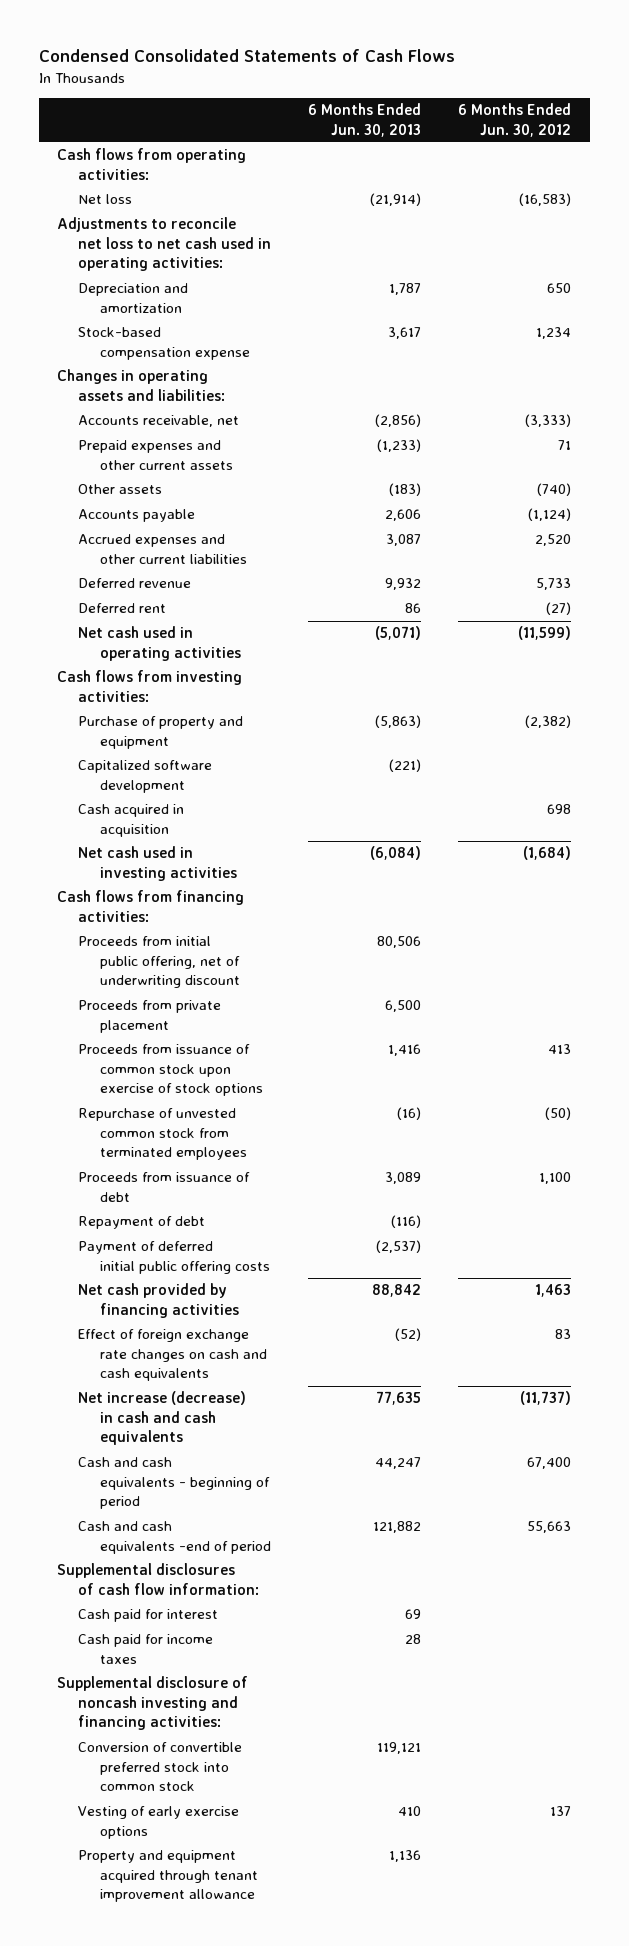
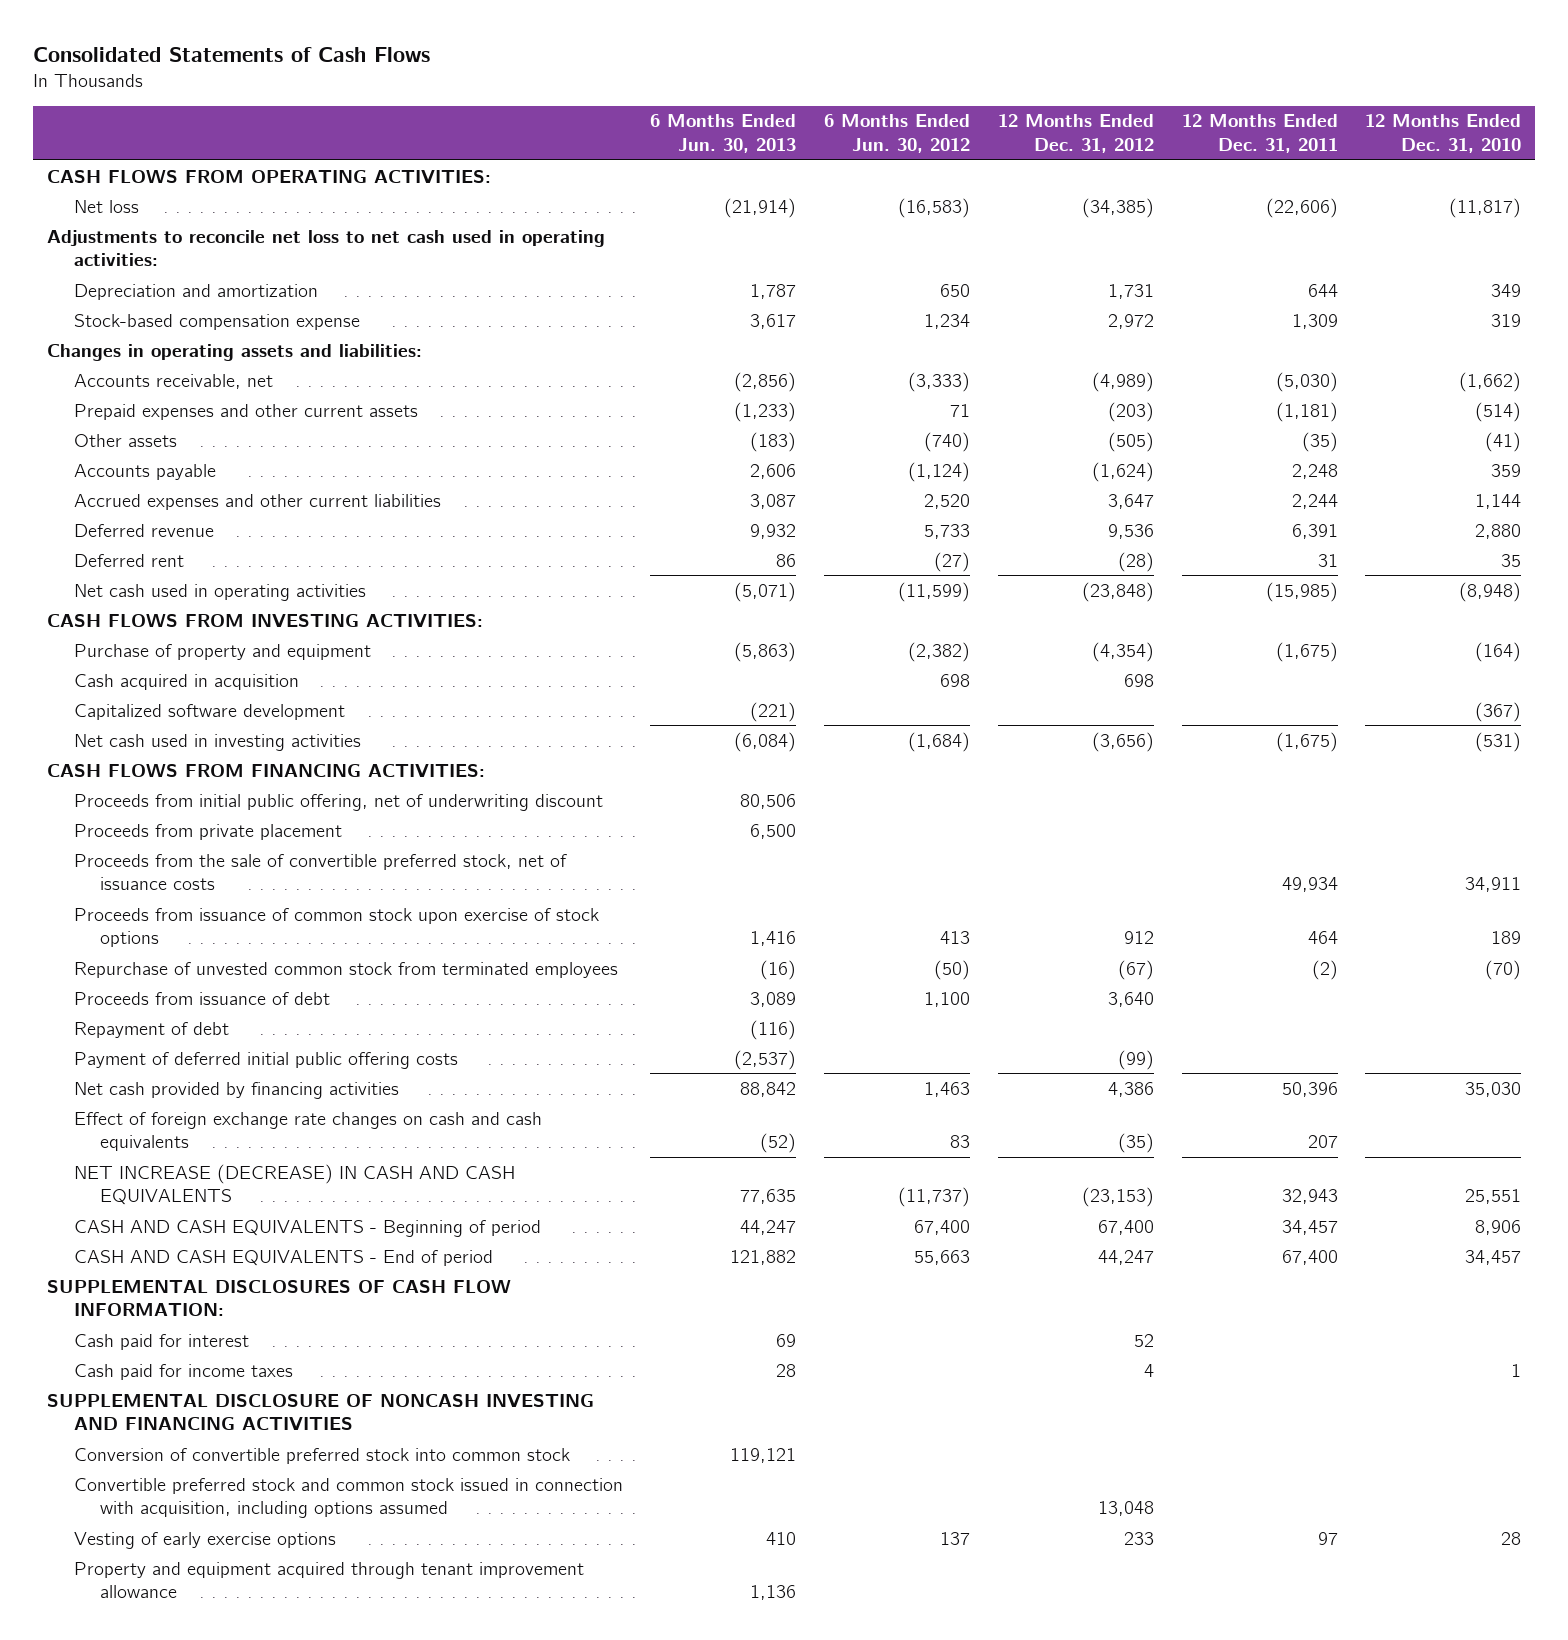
- Condensed Consolidated Statements of Cash Flows
+ Consolidated Statements of Cash Flows
- | 6 Months Ended Jun. 30, 2013 | 6 Months Ended Jun. 30, 2012
+ | 6 Months Ended Jun. 30, 2013 | 6 Months Ended Jun. 30, 2012 | 12 Months Ended Dec. 31, 2012 | 12 Months Ended Dec. 31, 2011 | 12 Months Ended Dec. 31, 2010
- Cash flows from operating activities:
+ CASH FLOWS FROM OPERATING ACTIVITIES:
- Cash flows from investing activities:
+ CASH FLOWS FROM INVESTING ACTIVITIES:
moved down: Capitalized software development | (221) | | | | (367)
- Cash flows from financing activities:
+ CASH FLOWS FROM FINANCING ACTIVITIES:
+ Proceeds from the sale of convertible preferred stock, net of issuance costs | | | | 49,934 | 34,911
- Net increase (decrease) in cash and cash equivalents | 77,635 | (11,737)
- Cash and cash equivalents - beginning of period | 44,247 | 67,400
- Cash and cash equivalents -end of period | 121,882 | 55,663
- Supplemental disclosures of cash flow information:
+ NET INCREASE (DECREASE) IN CASH AND CASH EQUIVALENTS | 77,635 | (11,737) | (23,153) | 32,943 | 25,551
+ CASH AND CASH EQUIVALENTS - Beginning of period | 44,247 | 67,400 | 67,400 | 34,457 | 8,906
+ CASH AND CASH EQUIVALENTS - End of period | 121,882 | 55,663 | 44,247 | 67,400 | 34,457
+ SUPPLEMENTAL DISCLOSURES OF CASH FLOW INFORMATION:
- Supplemental disclosure of noncash investing and financing activities:
+ SUPPLEMENTAL DISCLOSURE OF NONCASH INVESTING AND FINANCING ACTIVITIES
+ Convertible preferred stock and common stock issued in connection with acquisition, including options assumed | | | 13,048 | |

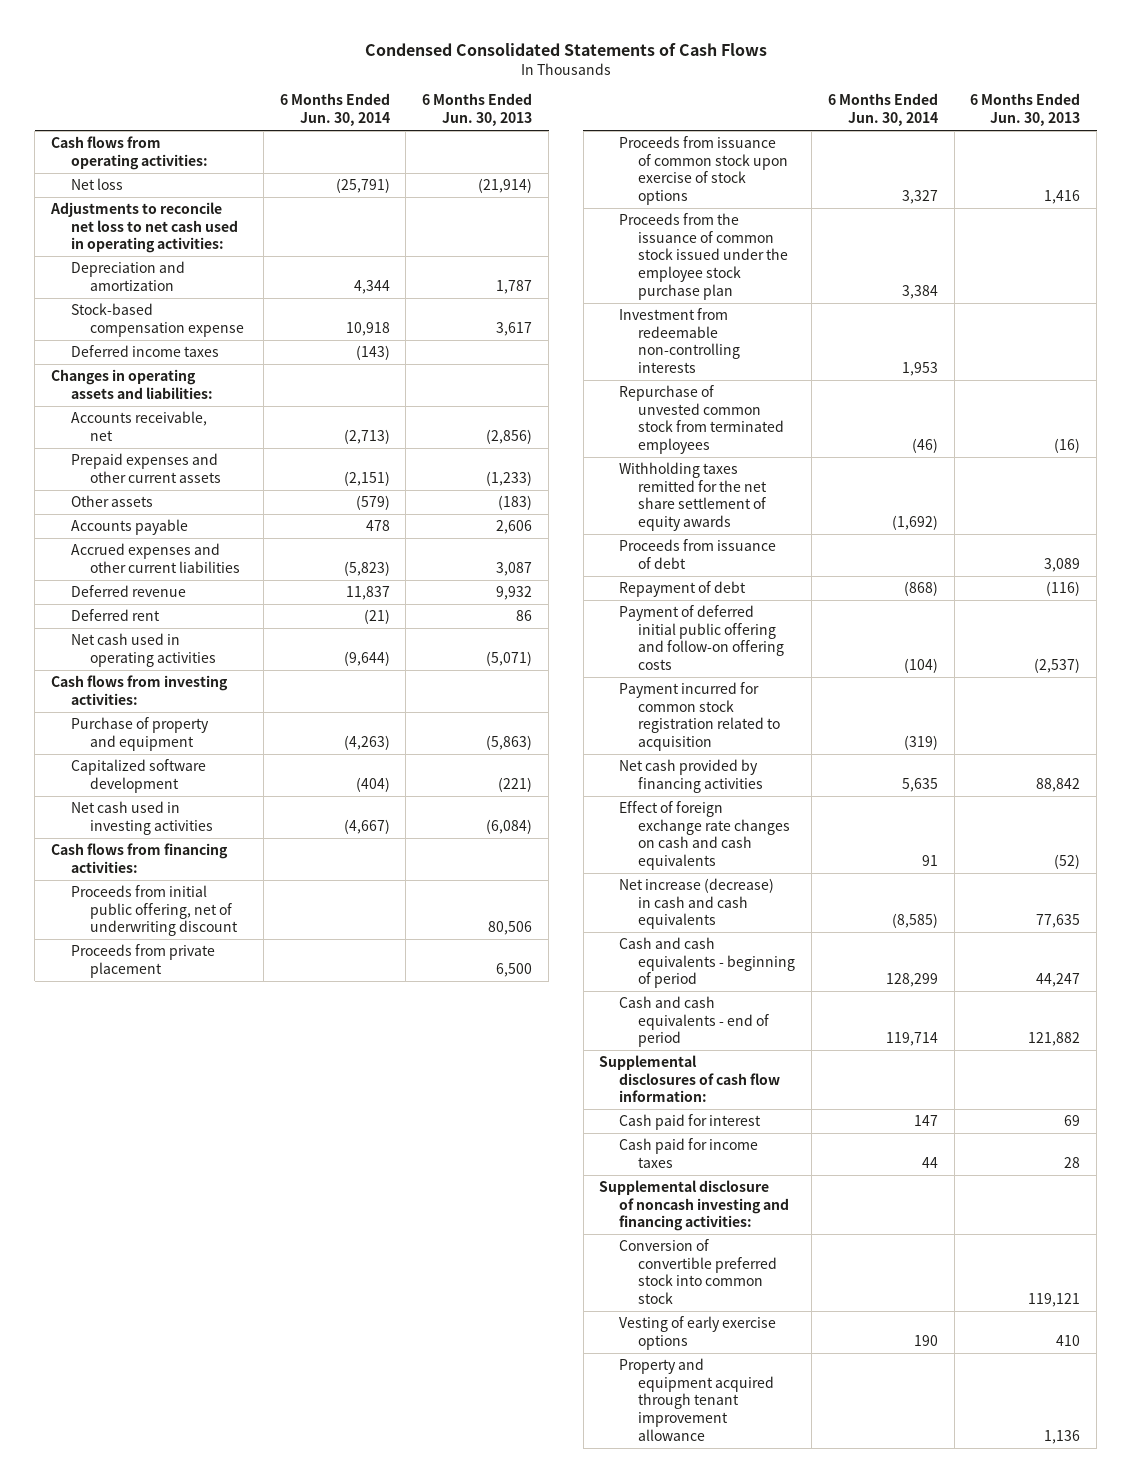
- Consolidated Statements of Cash Flows
+ Condensed Consolidated Statements of Cash Flows
- | 6 Months Ended Jun. 30, 2013 | 6 Months Ended Jun. 30, 2012 | 12 Months Ended Dec. 31, 2012 | 12 Months Ended Dec. 31, 2011 | 12 Months Ended Dec. 31, 2010
+ | 6 Months Ended Jun. 30, 2014 | 6 Months Ended Jun. 30, 2013
- CASH FLOWS FROM OPERATING ACTIVITIES:
+ Cash flows from operating activities:
+ Deferred income taxes | (143) |
- CASH FLOWS FROM INVESTING ACTIVITIES:
+ Cash flows from investing activities:
- Cash acquired in acquisition | | 698 | 698 | |
- CASH FLOWS FROM FINANCING ACTIVITIES:
+ Cash flows from financing activities:
- Proceeds from the sale of convertible preferred stock, net of issuance costs | | | | 49,934 | 34,911
+ Proceeds from the issuance of common stock issued under the employee stock purchase plan | 3,384 |
+ Investment from redeemable non-controlling interests | 1,953 |
+ Withholding taxes remitted for the net share settlement of equity awards | (1,692) |
- Payment of deferred initial public offering costs | (2,537) | | (99) | |
+ Payment of deferred initial public offering and follow-on offering costs | (104) | (2,537)
+ Payment incurred for common stock registration related to acquisition | (319) |
- NET INCREASE (DECREASE) IN CASH AND CASH EQUIVALENTS | 77,635 | (11,737) | (23,153) | 32,943 | 25,551
- CASH AND CASH EQUIVALENTS - Beginning of period | 44,247 | 67,400 | 67,400 | 34,457 | 8,906
- CASH AND CASH EQUIVALENTS - End of period | 121,882 | 55,663 | 44,247 | 67,400 | 34,457
- SUPPLEMENTAL DISCLOSURES OF CASH FLOW INFORMATION:
+ Net increase (decrease) in cash and cash equivalents | (8,585) | 77,635
+ Cash and cash equivalents - beginning of period | 128,299 | 44,247
+ Cash and cash equivalents - end of period | 119,714 | 121,882
+ Supplemental disclosures of cash flow information:
- SUPPLEMENTAL DISCLOSURE OF NONCASH INVESTING AND FINANCING ACTIVITIES
+ Supplemental disclosure of noncash investing and financing activities:
- Convertible preferred stock and common stock issued in connection with acquisition, including options assumed | | | 13,048 | |

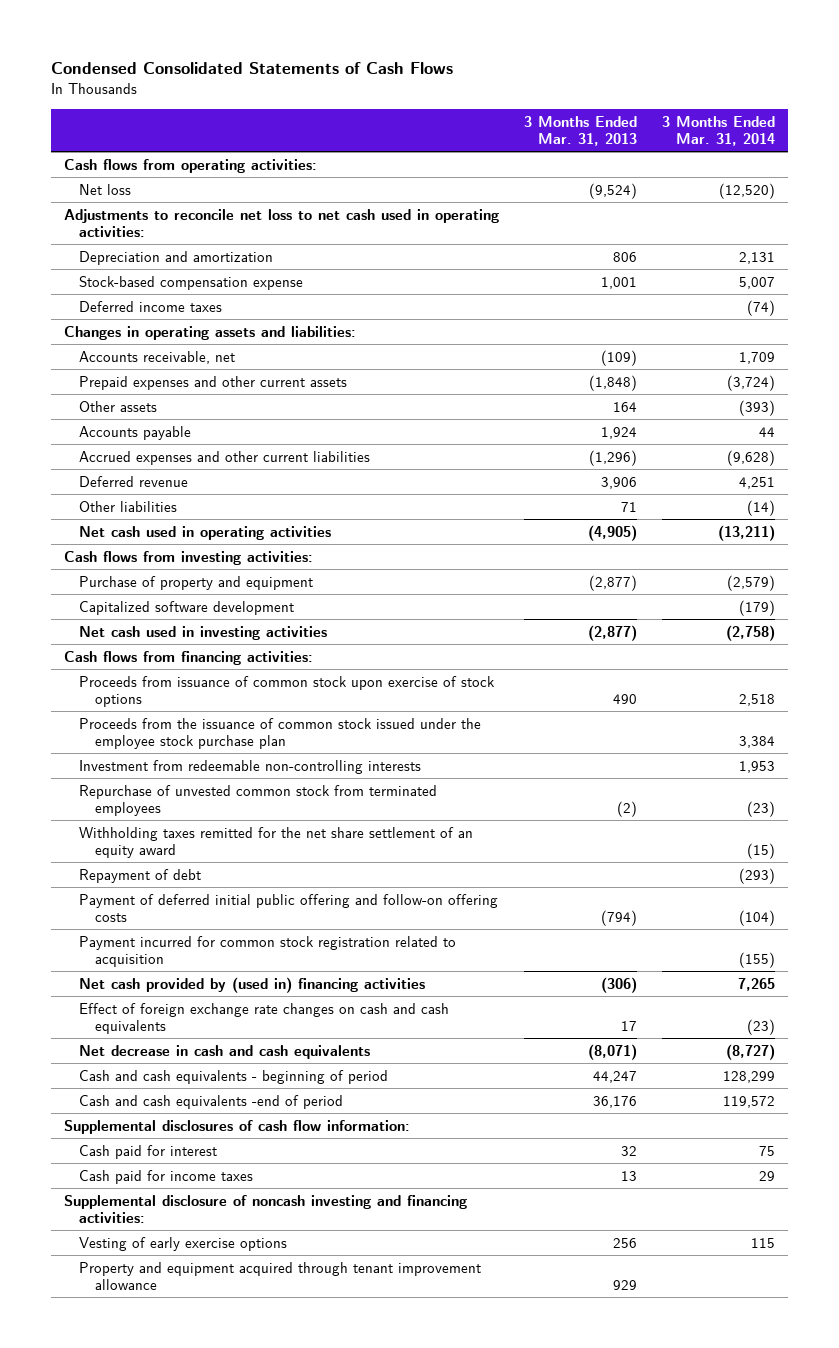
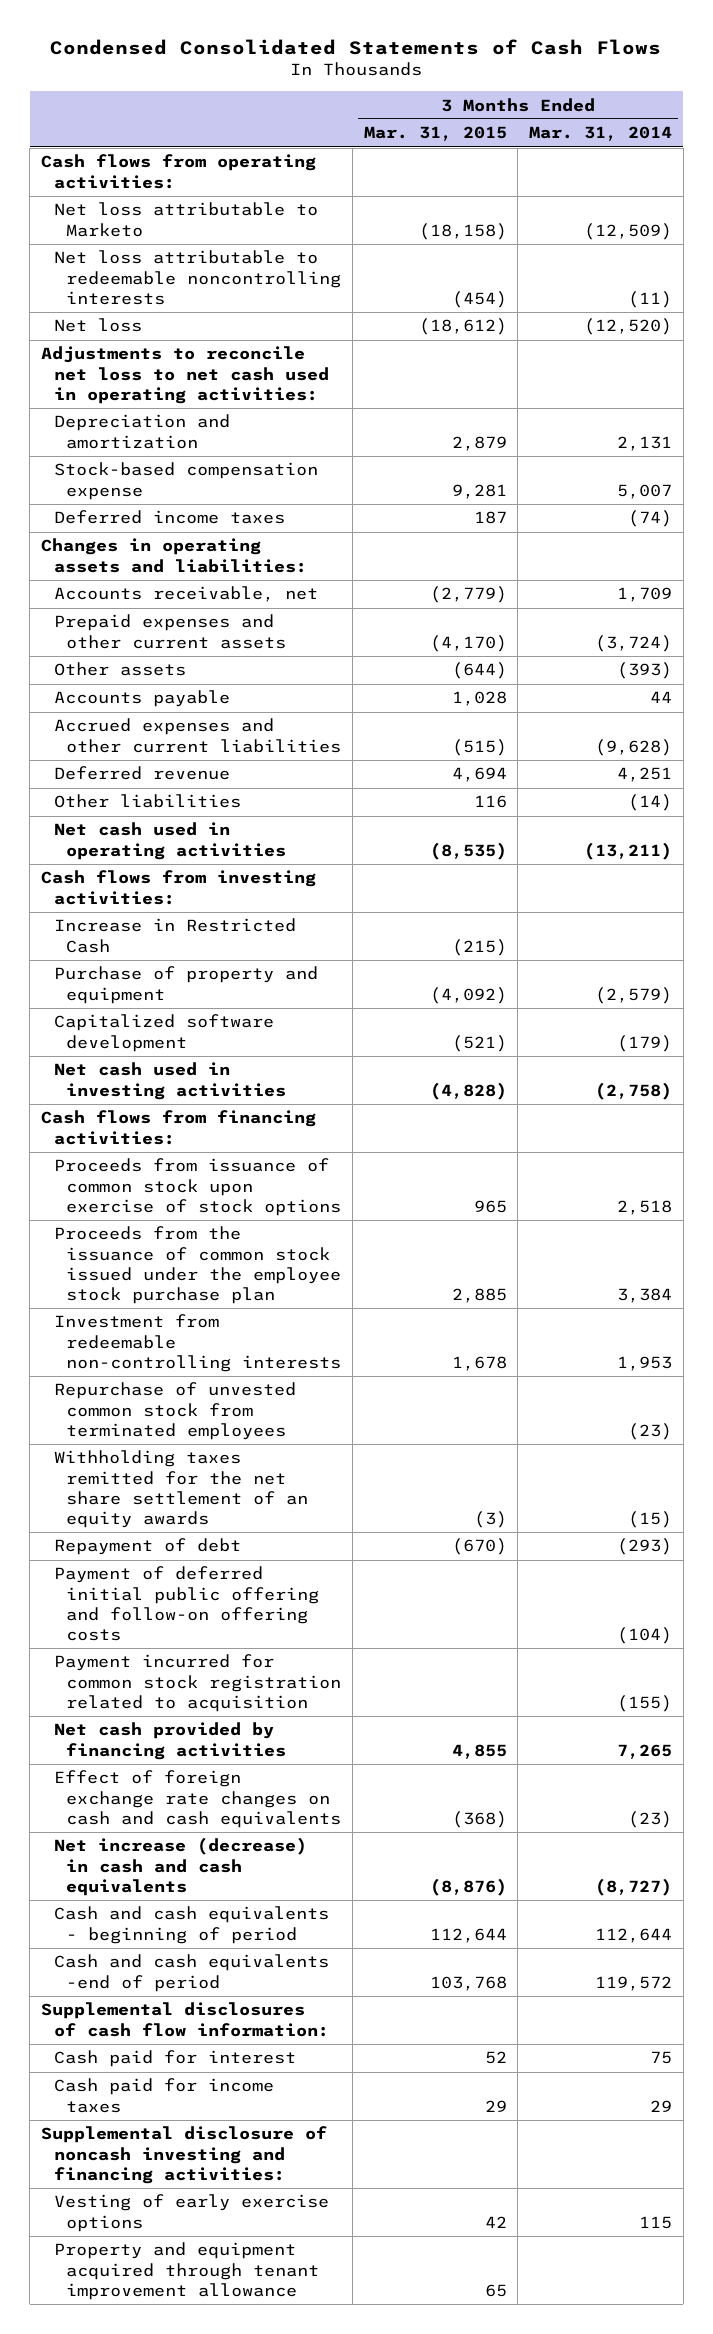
- | 3 Months Ended Mar. 31, 2013 | 3 Months Ended Mar. 31, 2014
+ | 3 Months Ended Mar. 31, 2015 | 3 Months Ended Mar. 31, 2014
+ Net loss attributable to Marketo | (18,158) | (12,509)
+ Net loss attributable to redeemable noncontrolling interests | (454) | (11)
+ Increase in Restricted Cash | (215) |
- Withholding taxes remitted for the net share settlement of an equity award | | (15)
+ Withholding taxes remitted for the net share settlement of an equity awards | (3) | (15)
- Net cash provided by (used in) financing activities | (306) | 7,265
+ Net cash provided by financing activities | 4,855 | 7,265
- Net decrease in cash and cash equivalents | (8,071) | (8,727)
- Cash and cash equivalents - beginning of period | 44,247 | 128,299
+ Net increase (decrease) in cash and cash equivalents | (8,876) | (8,727)
+ Cash and cash equivalents - beginning of period | 112,644 | 112,644

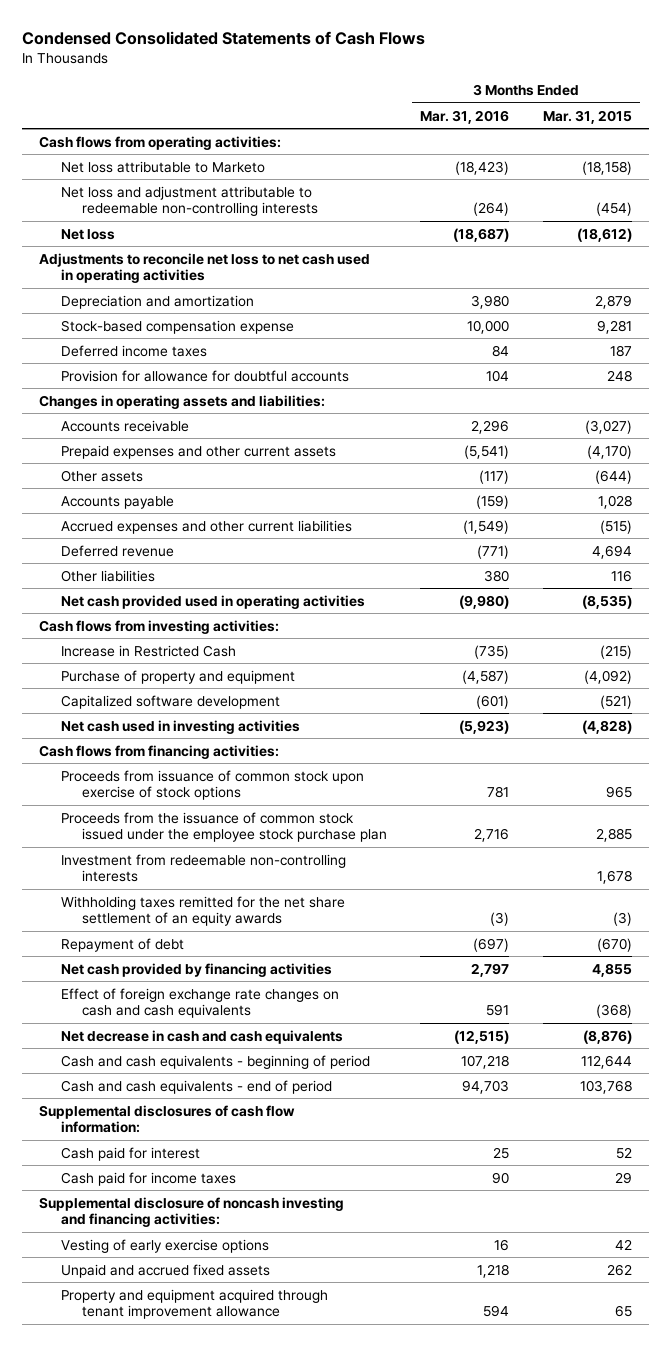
- | 3 Months Ended Mar. 31, 2015 | 3 Months Ended Mar. 31, 2014
+ | 3 Months Ended Mar. 31, 2016 | 3 Months Ended Mar. 31, 2015
- Net loss attributable to redeemable noncontrolling interests | (454) | (11)
+ Net loss and adjustment attributable to redeemable non-controlling interests | (264) | (454)
- Adjustments to reconcile net loss to net cash used in operating activities:
+ Adjustments to reconcile net loss to net cash used in operating activities
+ Provision for allowance for doubtful accounts | 104 | 248
- Accounts receivable, net | (2,779) | 1,709
+ Accounts receivable | 2,296 | (3,027)
- Net cash used in operating activities | (8,535) | (13,211)
+ Net cash provided used in operating activities | (9,980) | (8,535)
- Repurchase of unvested common stock from terminated employees | | (23)
- Payment of deferred initial public offering and follow-on offering costs | | (104)
- Payment incurred for common stock registration related to acquisition | | (155)
- Net increase (decrease) in cash and cash equivalents | (8,876) | (8,727)
+ Net decrease in cash and cash equivalents | (12,515) | (8,876)
- Cash and cash equivalents -end of period | 103,768 | 119,572
+ Cash and cash equivalents - end of period | 94,703 | 103,768
+ Unpaid and accrued fixed assets | 1,218 | 262

